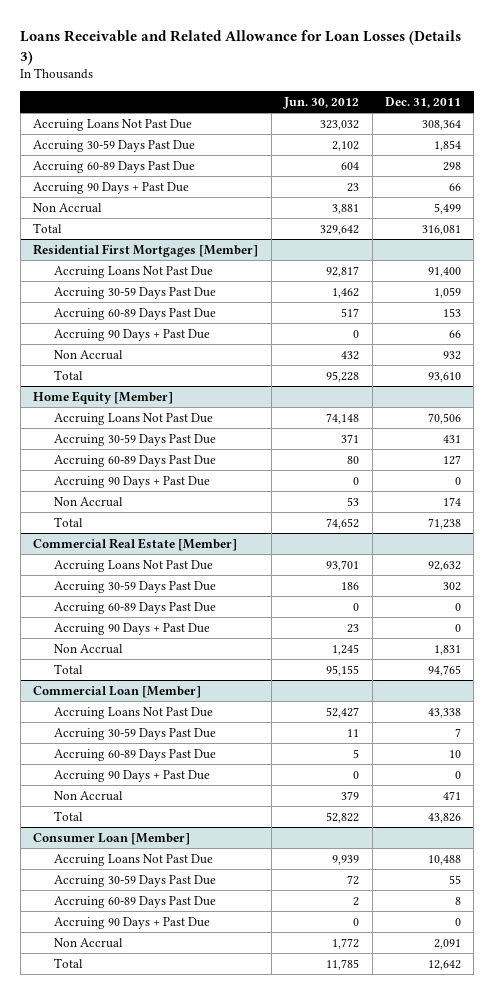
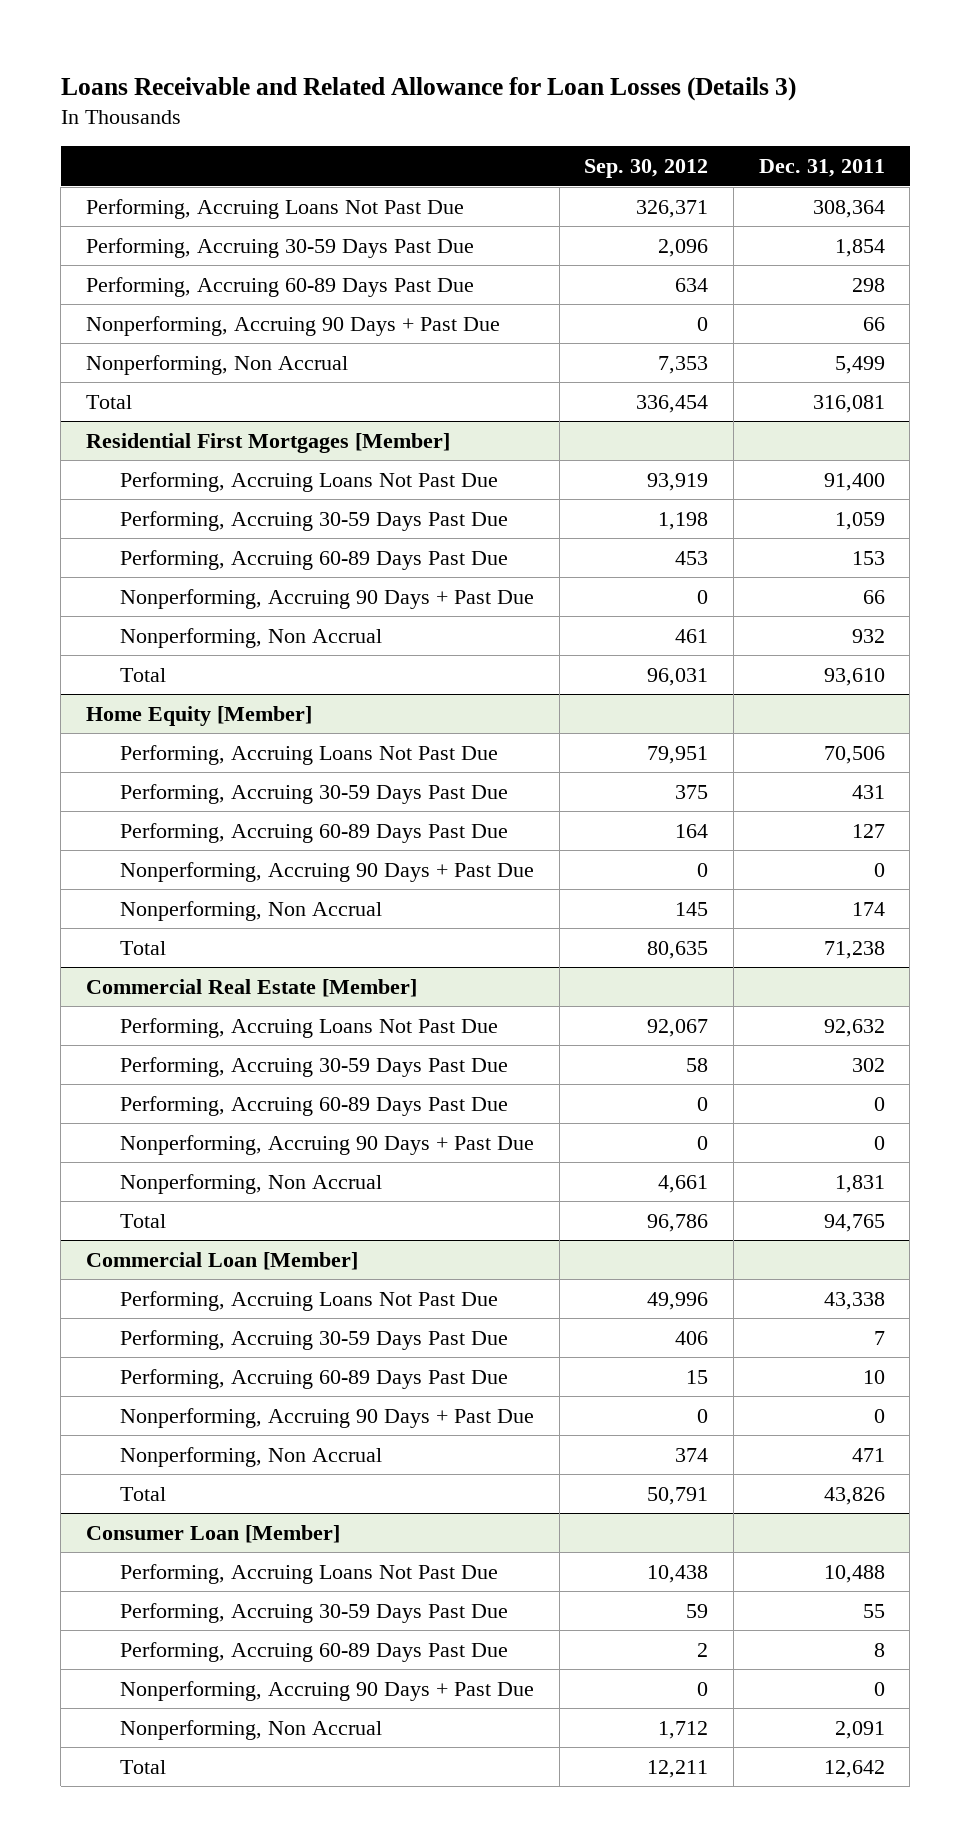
- | Jun. 30, 2012 | Dec. 31, 2011
+ | Sep. 30, 2012 | Dec. 31, 2011
- Accruing Loans Not Past Due | 323,032 | 308,364
- Accruing 30-59 Days Past Due | 2,102 | 1,854
- Accruing 60-89 Days Past Due | 604 | 298
- Accruing 90 Days + Past Due | 23 | 66
- Non Accrual | 3,881 | 5,499
+ Performing, Accruing Loans Not Past Due | 326,371 | 308,364
+ Performing, Accruing 30-59 Days Past Due | 2,096 | 1,854
+ Performing, Accruing 60-89 Days Past Due | 634 | 298
+ Nonperforming, Accruing 90 Days + Past Due | 0 | 66
+ Nonperforming, Non Accrual | 7,353 | 5,499
@ Residential First Mortgages [Member]
- Accruing Loans Not Past Due | 92,817 | 91,400
- Accruing 30-59 Days Past Due | 1,462 | 1,059
- Accruing 60-89 Days Past Due | 517 | 153
- Accruing 90 Days + Past Due | 0 | 66
- Non Accrual | 432 | 932
+ Performing, Accruing Loans Not Past Due | 93,919 | 91,400
+ Performing, Accruing 30-59 Days Past Due | 1,198 | 1,059
+ Performing, Accruing 60-89 Days Past Due | 453 | 153
+ Nonperforming, Accruing 90 Days + Past Due | 0 | 66
+ Nonperforming, Non Accrual | 461 | 932
@ Home Equity [Member]
- Accruing Loans Not Past Due | 74,148 | 70,506
- Accruing 30-59 Days Past Due | 371 | 431
- Accruing 60-89 Days Past Due | 80 | 127
- Accruing 90 Days + Past Due | 0 | 0
- Non Accrual | 53 | 174
+ Performing, Accruing Loans Not Past Due | 79,951 | 70,506
+ Performing, Accruing 30-59 Days Past Due | 375 | 431
+ Performing, Accruing 60-89 Days Past Due | 164 | 127
+ Nonperforming, Accruing 90 Days + Past Due | 0 | 0
+ Nonperforming, Non Accrual | 145 | 174
@ Commercial Real Estate [Member]
- Accruing Loans Not Past Due | 93,701 | 92,632
- Accruing 30-59 Days Past Due | 186 | 302
- Accruing 60-89 Days Past Due | 0 | 0
- Accruing 90 Days + Past Due | 23 | 0
- Non Accrual | 1,245 | 1,831
+ Performing, Accruing Loans Not Past Due | 92,067 | 92,632
+ Performing, Accruing 30-59 Days Past Due | 58 | 302
+ Performing, Accruing 60-89 Days Past Due | 0 | 0
+ Nonperforming, Accruing 90 Days + Past Due | 0 | 0
+ Nonperforming, Non Accrual | 4,661 | 1,831
@ Commercial Loan [Member]
- Accruing Loans Not Past Due | 52,427 | 43,338
- Accruing 30-59 Days Past Due | 11 | 7
- Accruing 60-89 Days Past Due | 5 | 10
- Accruing 90 Days + Past Due | 0 | 0
- Non Accrual | 379 | 471
+ Performing, Accruing Loans Not Past Due | 49,996 | 43,338
+ Performing, Accruing 30-59 Days Past Due | 406 | 7
+ Performing, Accruing 60-89 Days Past Due | 15 | 10
+ Nonperforming, Accruing 90 Days + Past Due | 0 | 0
+ Nonperforming, Non Accrual | 374 | 471
@ Consumer Loan [Member]
- Accruing Loans Not Past Due | 9,939 | 10,488
- Accruing 30-59 Days Past Due | 72 | 55
- Accruing 60-89 Days Past Due | 2 | 8
- Accruing 90 Days + Past Due | 0 | 0
- Non Accrual | 1,772 | 2,091
+ Performing, Accruing Loans Not Past Due | 10,438 | 10,488
+ Performing, Accruing 30-59 Days Past Due | 59 | 55
+ Performing, Accruing 60-89 Days Past Due | 2 | 8
+ Nonperforming, Accruing 90 Days + Past Due | 0 | 0
+ Nonperforming, Non Accrual | 1,712 | 2,091

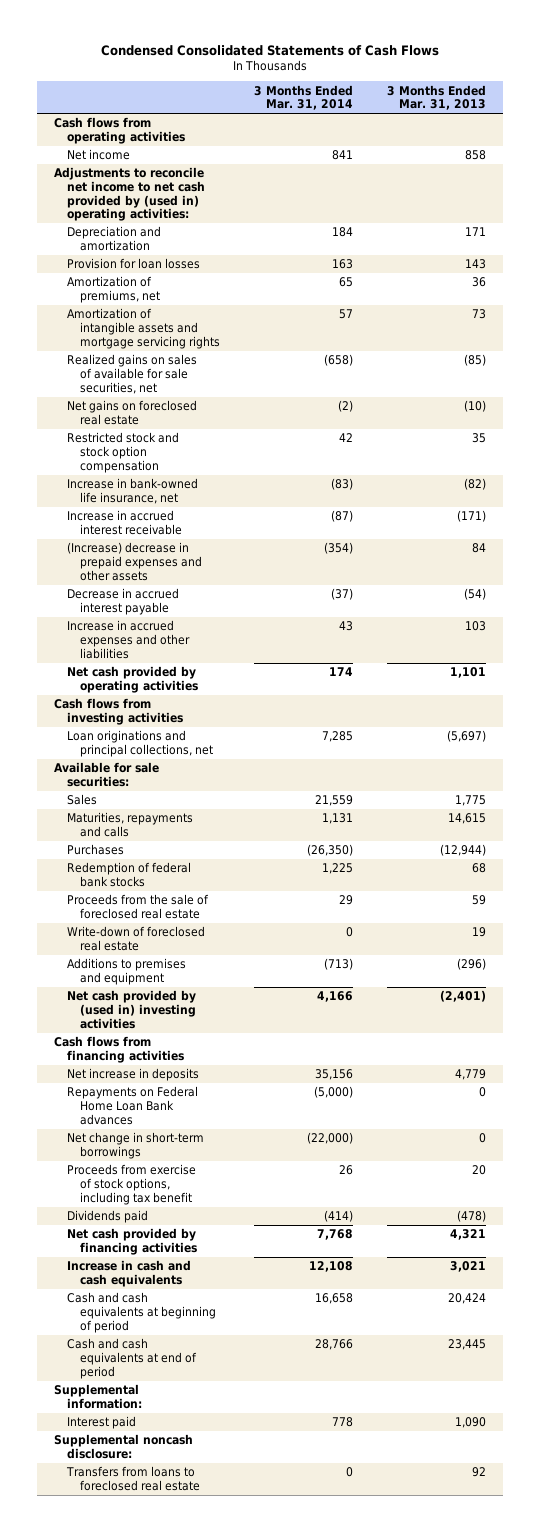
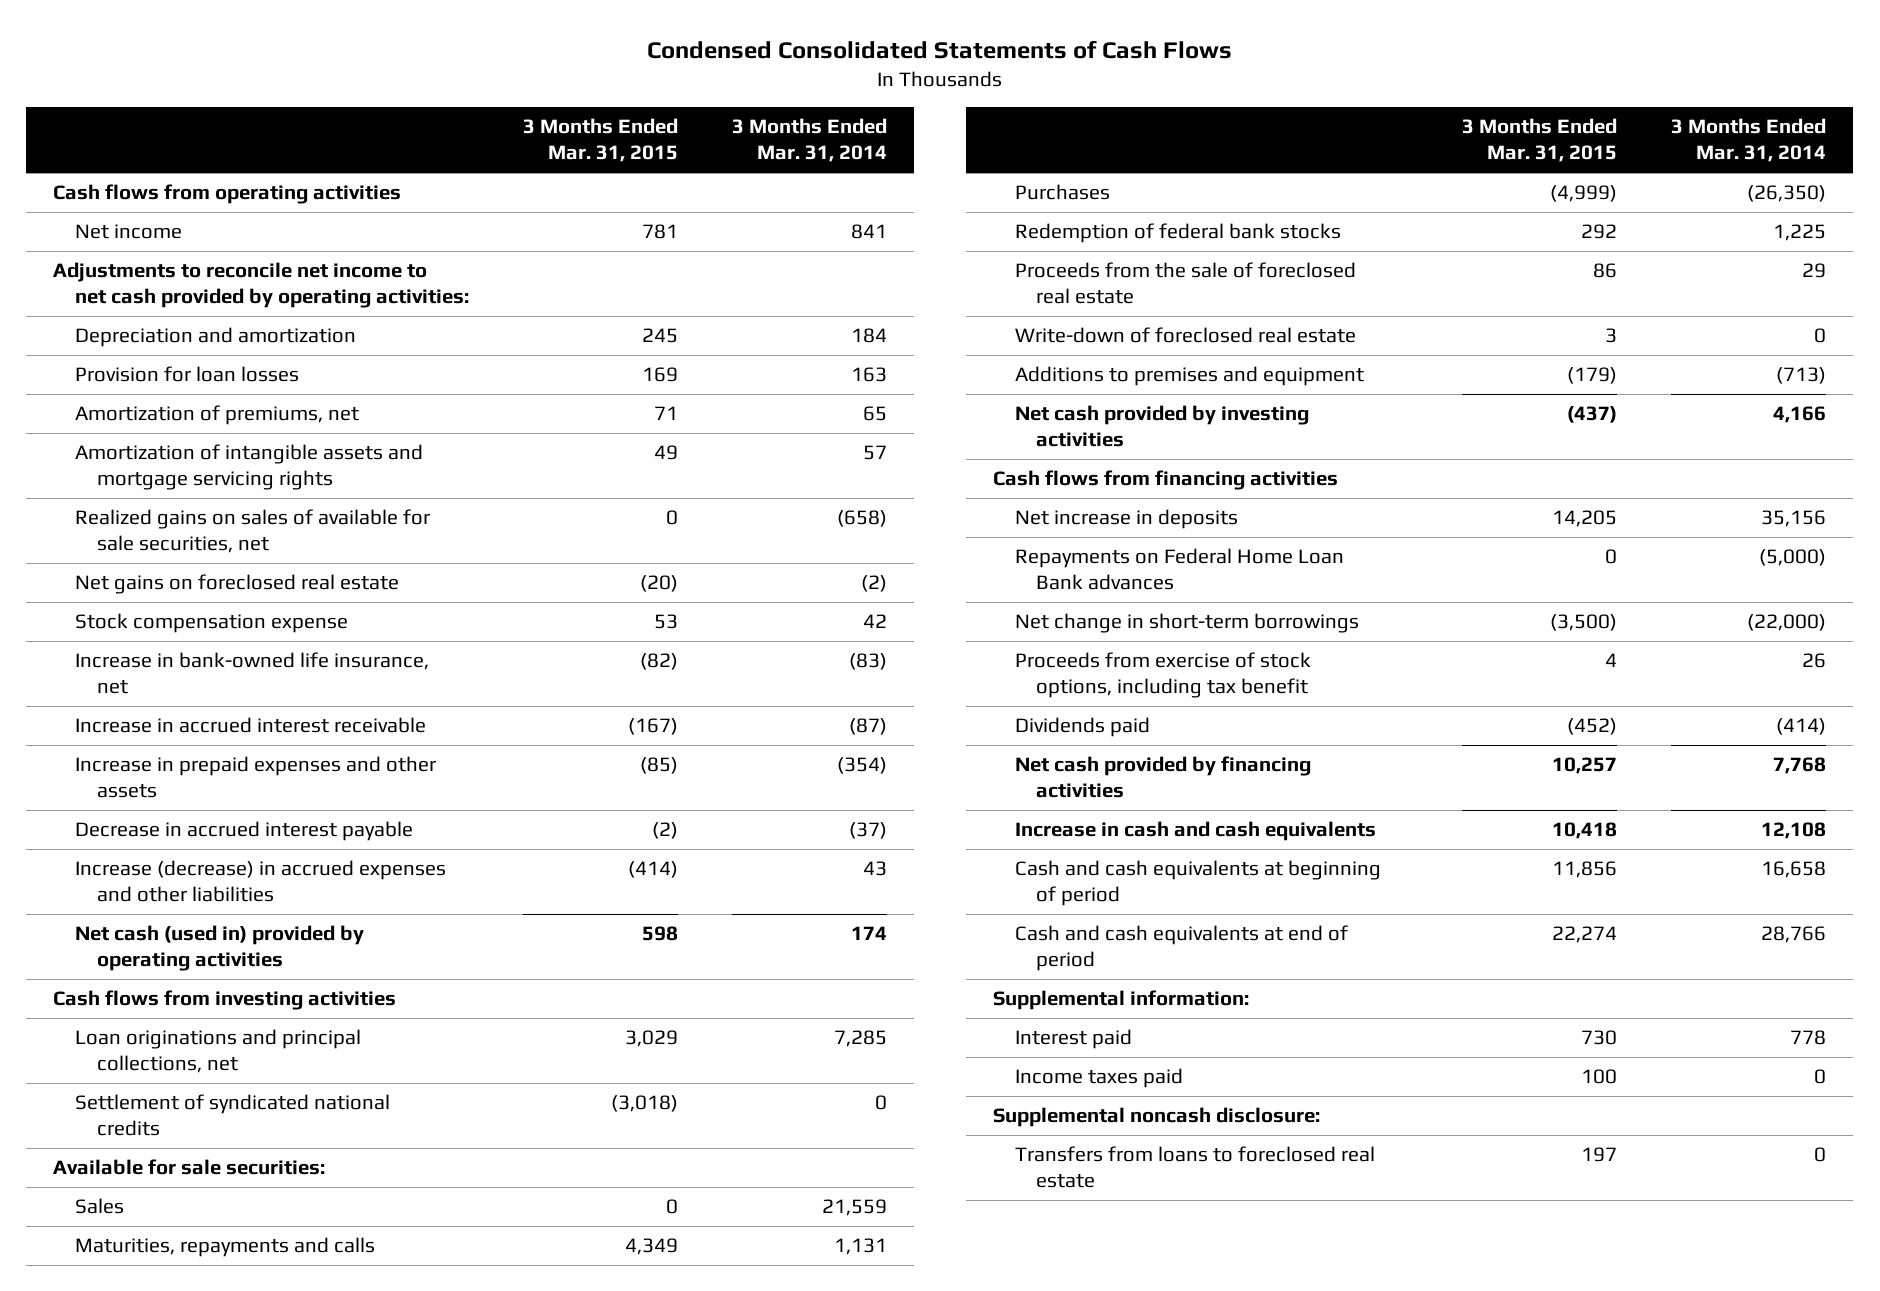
- | 3 Months Ended Mar. 31, 2014 | 3 Months Ended Mar. 31, 2013
+ | 3 Months Ended Mar. 31, 2015 | 3 Months Ended Mar. 31, 2014
- Adjustments to reconcile net income to net cash provided by (used in) operating activities:
+ Adjustments to reconcile net income to net cash provided by operating activities:
- Restricted stock and stock option compensation | 42 | 35
+ Stock compensation expense | 53 | 42
- (Increase) decrease in prepaid expenses and other assets | (354) | 84
+ Increase in prepaid expenses and other assets | (85) | (354)
- Increase in accrued expenses and other liabilities | 43 | 103
- Net cash provided by operating activities | 174 | 1,101
+ Increase (decrease) in accrued expenses and other liabilities | (414) | 43
+ Net cash (used in) provided by operating activities | 598 | 174
+ Settlement of syndicated national credits | (3,018) | 0
- Net cash provided by (used in) investing activities | 4,166 | (2,401)
+ Net cash provided by investing activities | (437) | 4,166
+ Income taxes paid | 100 | 0

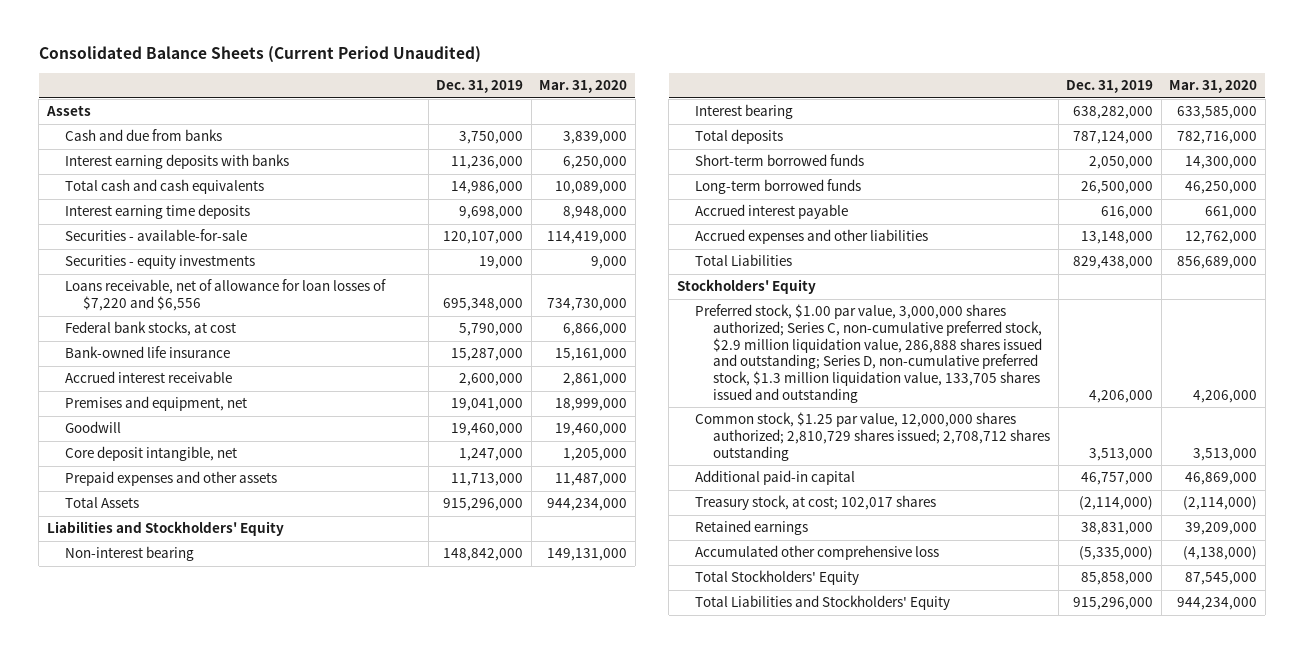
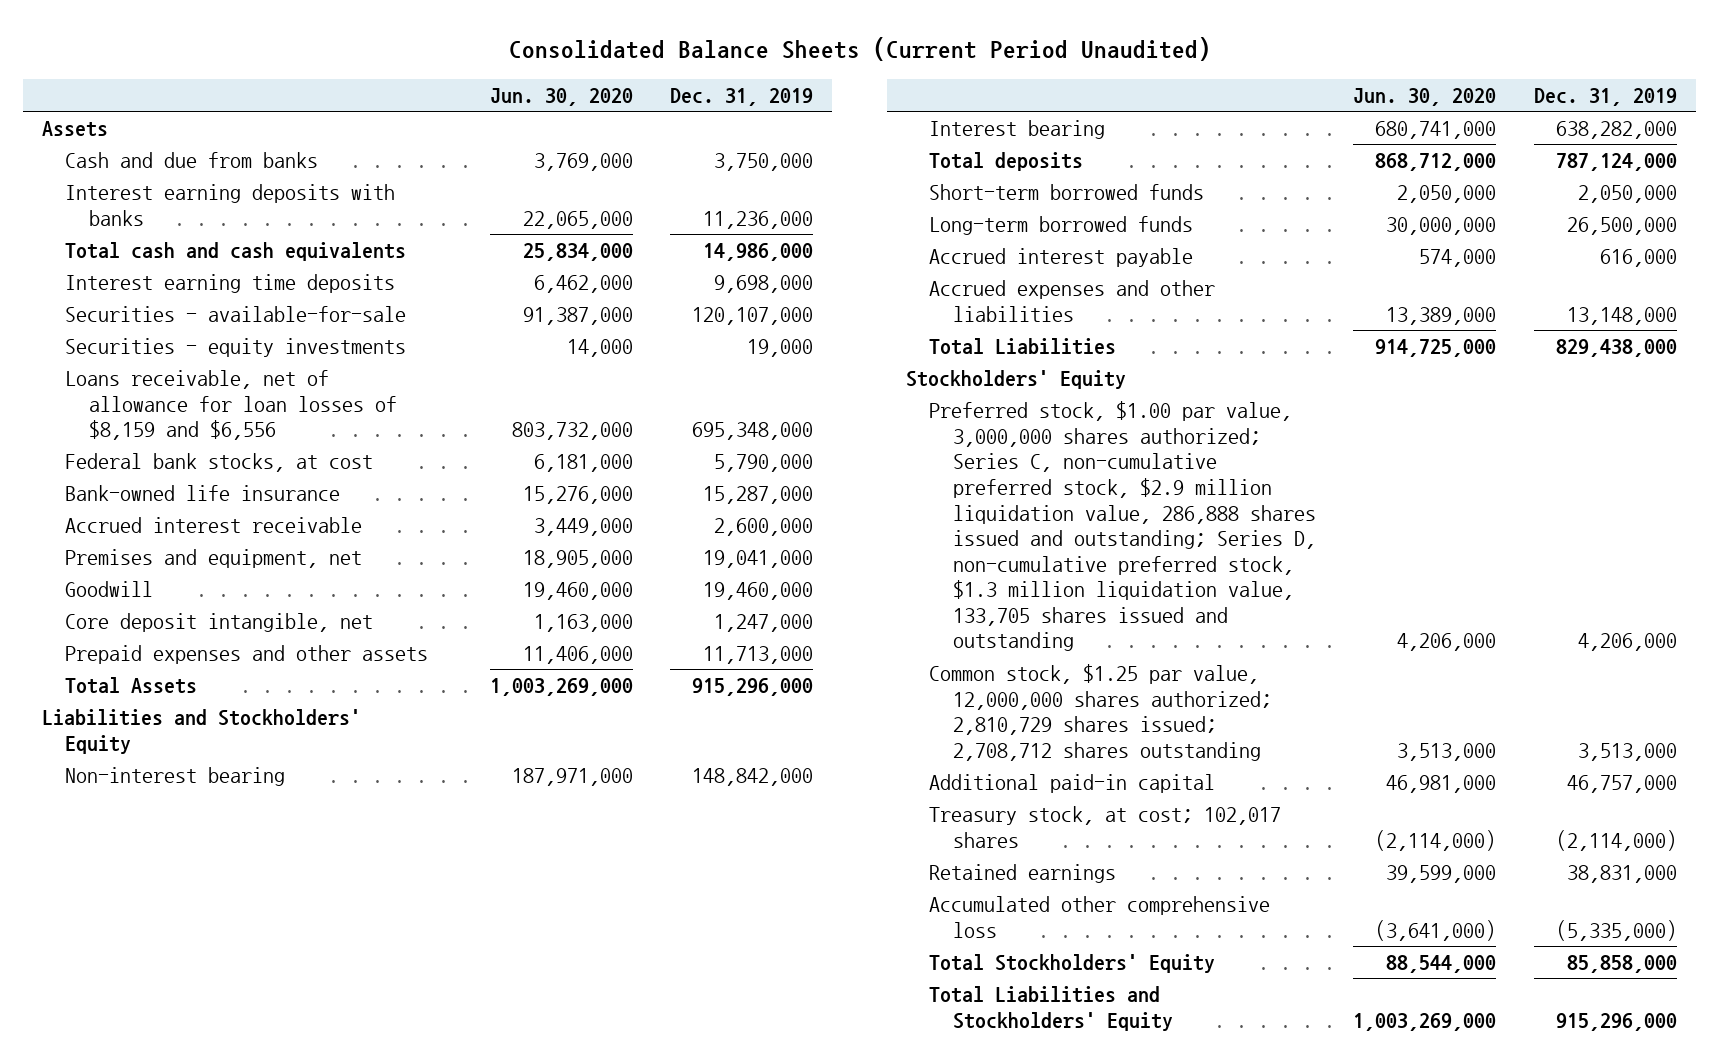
- | Dec. 31, 2019 | Mar. 31, 2020
+ | Jun. 30, 2020 | Dec. 31, 2019
- Loans receivable, net of allowance for loan losses of $7,220 and $6,556 | 695,348,000 | 734,730,000
+ Loans receivable, net of allowance for loan losses of $8,159 and $6,556 | 803,732,000 | 695,348,000

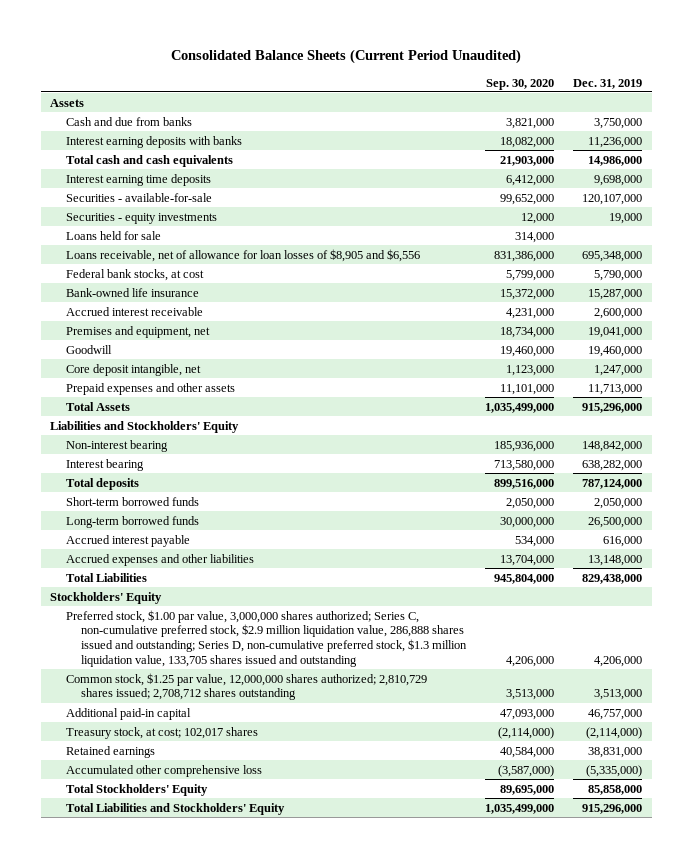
- | Jun. 30, 2020 | Dec. 31, 2019
+ | Sep. 30, 2020 | Dec. 31, 2019
- Loans receivable, net of allowance for loan losses of $8,159 and $6,556 | 803,732,000 | 695,348,000
+ Loans held for sale | 314,000 |
+ Loans receivable, net of allowance for loan losses of $8,905 and $6,556 | 831,386,000 | 695,348,000

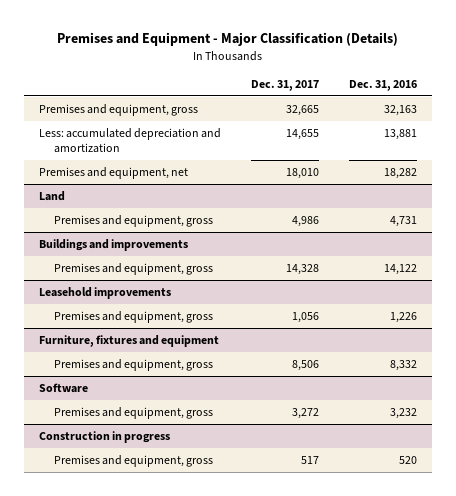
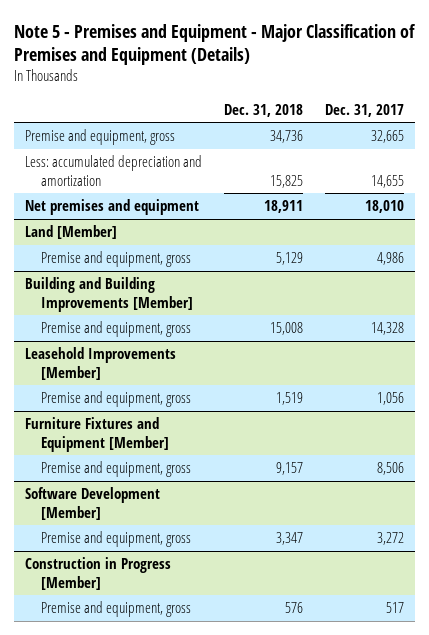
- Premises and Equipment - Major Classification (Details)
+ Note 5 - Premises and Equipment - Major Classification of Premises and Equipment (Details)
- | Dec. 31, 2017 | Dec. 31, 2016
+ | Dec. 31, 2018 | Dec. 31, 2017
- Premises and equipment, gross | 32,665 | 32,163
+ Premise and equipment, gross | 34,736 | 32,665
- Premises and equipment, net | 18,010 | 18,282
- Land
- Premises and equipment, gross | 4,986 | 4,731
- Buildings and improvements
- Premises and equipment, gross | 14,328 | 14,122
- Leasehold improvements
- Premises and equipment, gross | 1,056 | 1,226
- Furniture, fixtures and equipment
- Premises and equipment, gross | 8,506 | 8,332
- Software
- Premises and equipment, gross | 3,272 | 3,232
- Construction in progress
- Premises and equipment, gross | 517 | 520
+ Net premises and equipment | 18,911 | 18,010
+ Land [Member]
+ Premise and equipment, gross | 5,129 | 4,986
+ Building and Building Improvements [Member]
+ Premise and equipment, gross | 15,008 | 14,328
+ Leasehold Improvements [Member]
+ Premise and equipment, gross | 1,519 | 1,056
+ Furniture Fixtures and Equipment [Member]
+ Premise and equipment, gross | 9,157 | 8,506
+ Software Development [Member]
+ Premise and equipment, gross | 3,347 | 3,272
+ Construction in Progress [Member]
+ Premise and equipment, gross | 576 | 517

